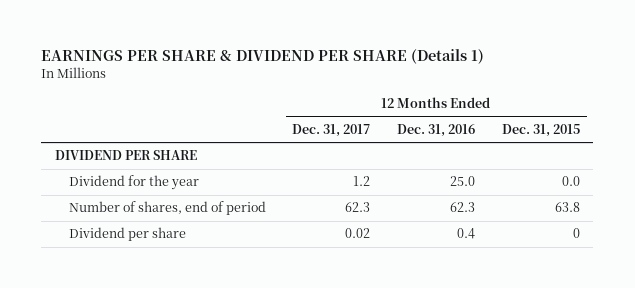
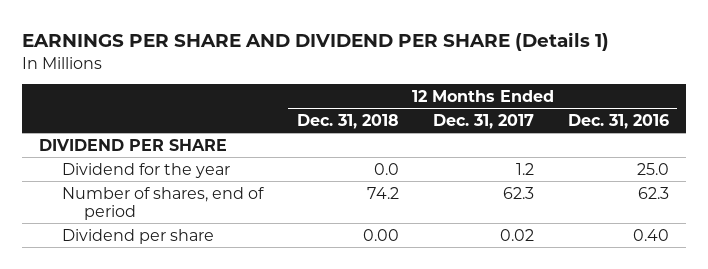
- EARNINGS PER SHARE & DIVIDEND PER SHARE (Details 1)
+ EARNINGS PER SHARE AND DIVIDEND PER SHARE (Details 1)
- | 12 Months Ended Dec. 31, 2017 | 12 Months Ended Dec. 31, 2016 | 12 Months Ended Dec. 31, 2015
+ | 12 Months Ended Dec. 31, 2018 | 12 Months Ended Dec. 31, 2017 | 12 Months Ended Dec. 31, 2016
- Dividend per share | 0.02 | 0.4 | 0
+ Dividend per share | 0.00 | 0.02 | 0.40

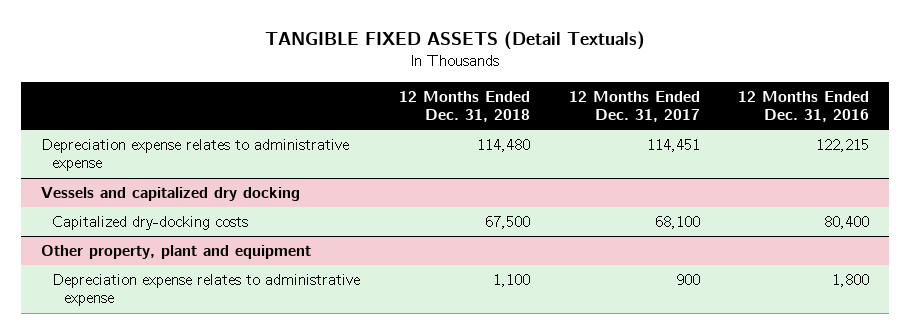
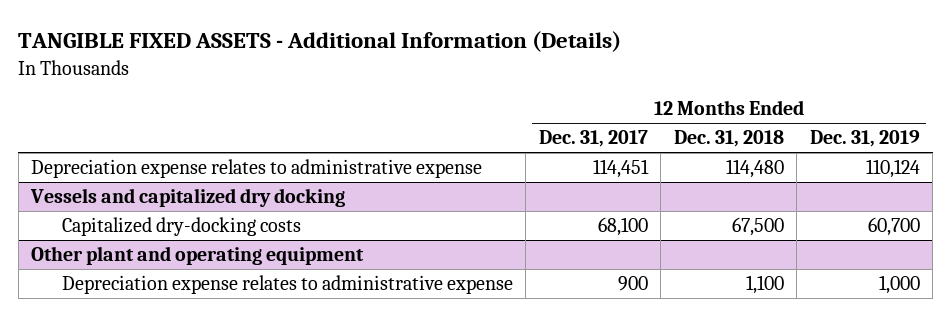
- TANGIBLE FIXED ASSETS (Detail Textuals)
+ TANGIBLE FIXED ASSETS - Additional Information (Details)
- | 12 Months Ended Dec. 31, 2018 | 12 Months Ended Dec. 31, 2017 | 12 Months Ended Dec. 31, 2016
+ | 12 Months Ended Dec. 31, 2017 | 12 Months Ended Dec. 31, 2018 | 12 Months Ended Dec. 31, 2019
- Other property, plant and equipment
+ Other plant and operating equipment

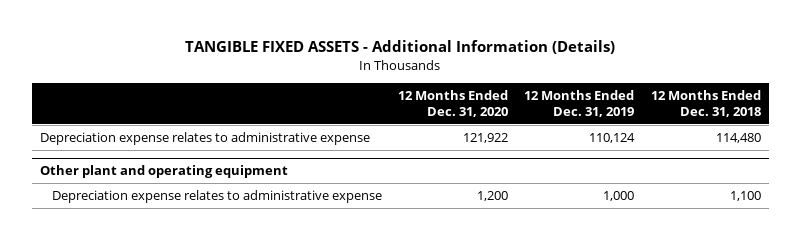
- | 12 Months Ended Dec. 31, 2017 | 12 Months Ended Dec. 31, 2018 | 12 Months Ended Dec. 31, 2019
+ | 12 Months Ended Dec. 31, 2020 | 12 Months Ended Dec. 31, 2019 | 12 Months Ended Dec. 31, 2018
- Vessels and capitalized dry docking
- Capitalized dry-docking costs | 68,100 | 67,500 | 60,700

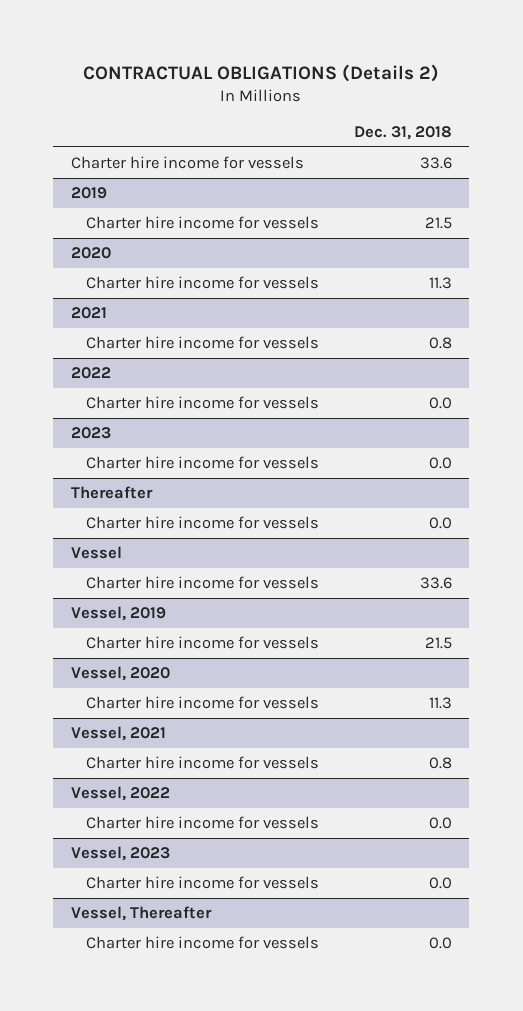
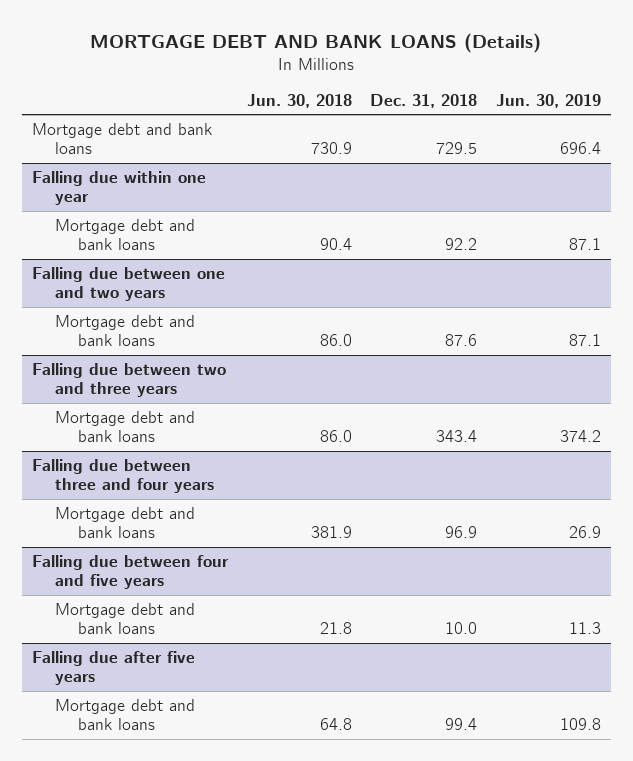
- CONTRACTUAL OBLIGATIONS (Details 2)
+ MORTGAGE DEBT AND BANK LOANS (Details)
- | Dec. 31, 2018
+ | Jun. 30, 2018 | Dec. 31, 2018 | Jun. 30, 2019
- Charter hire income for vessels | 33.6
- 2019
- Charter hire income for vessels | 21.5
- 2020
- Charter hire income for vessels | 11.3
- 2021
- Charter hire income for vessels | 0.8
- 2022
- Charter hire income for vessels | 0.0
- 2023
- Charter hire income for vessels | 0.0
- Thereafter
- Charter hire income for vessels | 0.0
- Vessel
- Charter hire income for vessels | 33.6
- Vessel, 2019
- Charter hire income for vessels | 21.5
- Vessel, 2020
- Charter hire income for vessels | 11.3
- Vessel, 2021
- Charter hire income for vessels | 0.8
- Vessel, 2022
- Charter hire income for vessels | 0.0
- Vessel, 2023
- Charter hire income for vessels | 0.0
- Vessel, Thereafter
- Charter hire income for vessels | 0.0
+ Mortgage debt and bank loans | 730.9 | 729.5 | 696.4
+ Falling due within one year
+ Mortgage debt and bank loans | 90.4 | 92.2 | 87.1
+ Falling due between one and two years
+ Mortgage debt and bank loans | 86.0 | 87.6 | 87.1
+ Falling due between two and three years
+ Mortgage debt and bank loans | 86.0 | 343.4 | 374.2
+ Falling due between three and four years
+ Mortgage debt and bank loans | 381.9 | 96.9 | 26.9
+ Falling due between four and five years
+ Mortgage debt and bank loans | 21.8 | 10.0 | 11.3
+ Falling due after five years
+ Mortgage debt and bank loans | 64.8 | 99.4 | 109.8

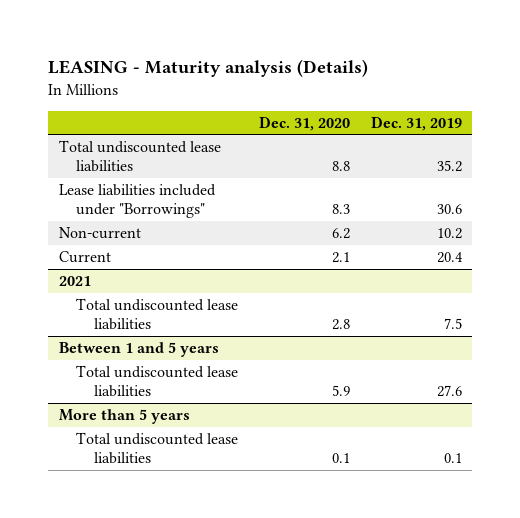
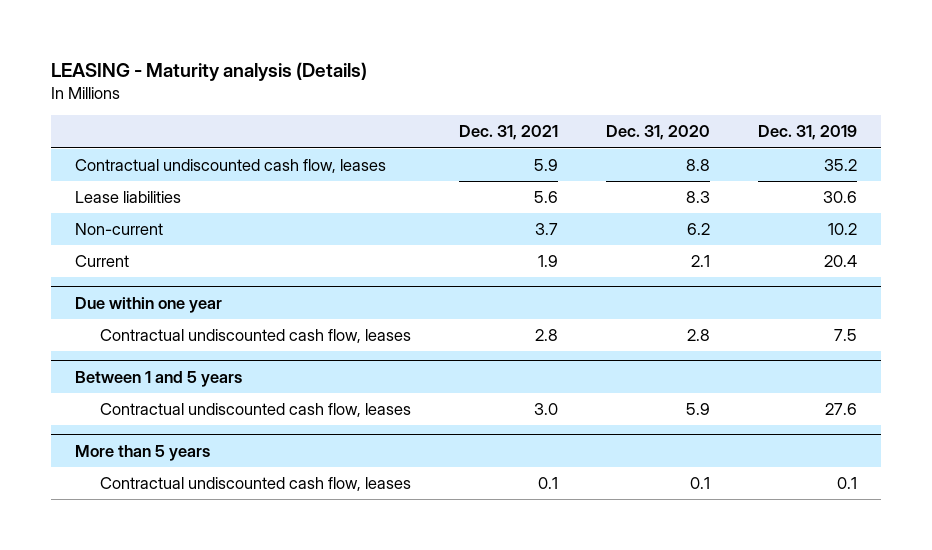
- | Dec. 31, 2020 | Dec. 31, 2019
+ | Dec. 31, 2021 | Dec. 31, 2020 | Dec. 31, 2019
- Total undiscounted lease liabilities | 8.8 | 35.2
- Lease liabilities included under "Borrowings" | 8.3 | 30.6
+ Contractual undiscounted cash flow, leases | 5.9 | 8.8 | 35.2
+ Lease liabilities | 5.6 | 8.3 | 30.6
- 2021
- Total undiscounted lease liabilities | 2.8 | 7.5
+ Due within one year
+ Contractual undiscounted cash flow, leases | 2.8 | 2.8 | 7.5
@ Between 1 and 5 years
- Total undiscounted lease liabilities | 5.9 | 27.6
+ Contractual undiscounted cash flow, leases | 3.0 | 5.9 | 27.6
@ More than 5 years
- Total undiscounted lease liabilities | 0.1 | 0.1
+ Contractual undiscounted cash flow, leases | 0.1 | 0.1 | 0.1

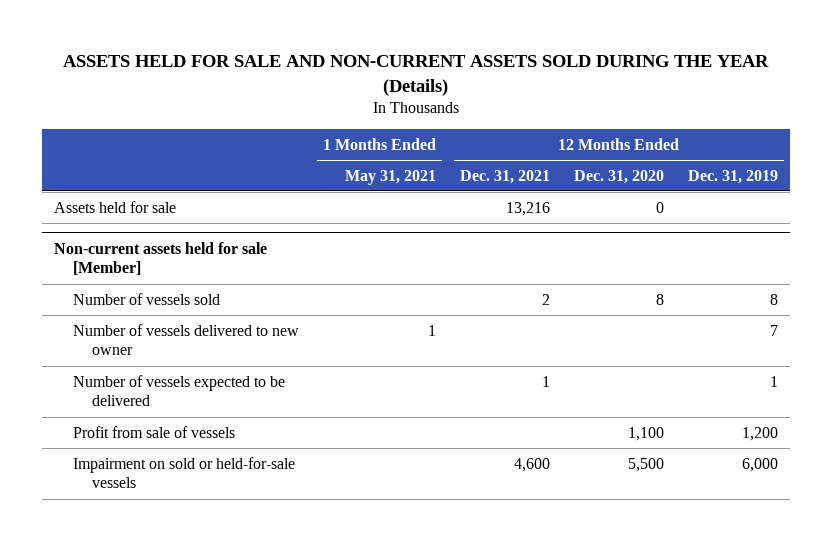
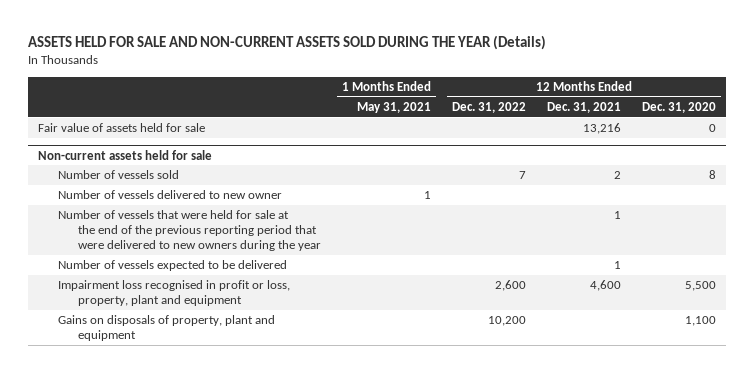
- | 1 Months Ended May 31, 2021 | 12 Months Ended Dec. 31, 2021 | 12 Months Ended Dec. 31, 2020 | 12 Months Ended Dec. 31, 2019
+ | 1 Months Ended May 31, 2021 | 12 Months Ended Dec. 31, 2022 | 12 Months Ended Dec. 31, 2021 | 12 Months Ended Dec. 31, 2020
- Assets held for sale | | 13,216 | 0 |
- Non-current assets held for sale [Member]
+ Fair value of assets held for sale | | | 13,216 | 0
+ Non-current assets held for sale
+ Number of vessels that were held for sale at the end of the previous reporting period that were delivered to new owners during the year | | | 1 |
- Profit from sale of vessels | | | 1,100 | 1,200
- Impairment on sold or held-for-sale vessels | | 4,600 | 5,500 | 6,000
+ Impairment loss recognised in profit or loss, property, plant and equipment | | 2,600 | 4,600 | 5,500
+ Gains on disposals of property, plant and equipment | | 10,200 | | 1,100

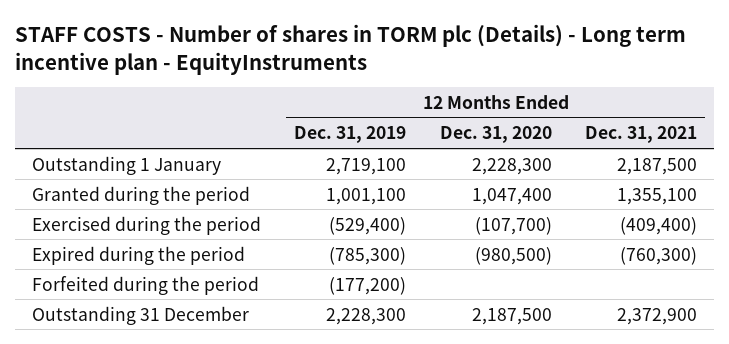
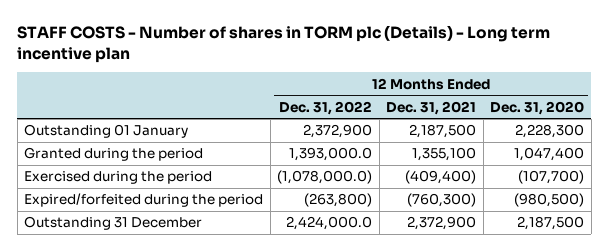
- STAFF COSTS - Number of shares in TORM plc (Details) - Long term incentive plan - EquityInstruments
+ STAFF COSTS - Number of shares in TORM plc (Details) - Long term incentive plan
- | 12 Months Ended Dec. 31, 2019 | 12 Months Ended Dec. 31, 2020 | 12 Months Ended Dec. 31, 2021
+ | 12 Months Ended Dec. 31, 2022 | 12 Months Ended Dec. 31, 2021 | 12 Months Ended Dec. 31, 2020
- Outstanding 1 January | 2,719,100 | 2,228,300 | 2,187,500
+ Outstanding 01 January | 2,372,900 | 2,187,500 | 2,228,300
- Expired during the period | (785,300) | (980,500) | (760,300)
- Forfeited during the period | (177,200) | |
+ Expired/forfeited during the period | (263,800) | (760,300) | (980,500)

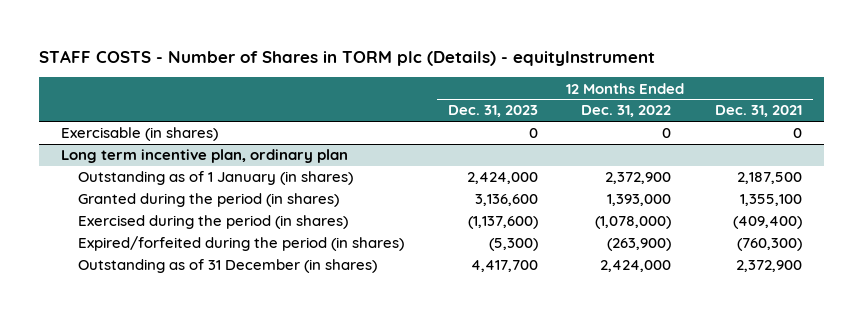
- STAFF COSTS - Number of shares in TORM plc (Details) - Long term incentive plan
+ STAFF COSTS - Number of Shares in TORM plc (Details) - equityInstrument
- | 12 Months Ended Dec. 31, 2022 | 12 Months Ended Dec. 31, 2021 | 12 Months Ended Dec. 31, 2020
+ | 12 Months Ended Dec. 31, 2023 | 12 Months Ended Dec. 31, 2022 | 12 Months Ended Dec. 31, 2021
- Outstanding 01 January | 2,372,900 | 2,187,500 | 2,228,300
- Granted during the period | 1,393,000.0 | 1,355,100 | 1,047,400
- Exercised during the period | (1,078,000.0) | (409,400) | (107,700)
- Expired/forfeited during the period | (263,800) | (760,300) | (980,500)
- Outstanding 31 December | 2,424,000.0 | 2,372,900 | 2,187,500
+ Exercisable (in shares) | 0 | 0 | 0
+ Long term incentive plan, ordinary plan
+ Outstanding as of 1 January (in shares) | 2,424,000 | 2,372,900 | 2,187,500
+ Granted during the period (in shares) | 3,136,600 | 1,393,000 | 1,355,100
+ Exercised during the period (in shares) | (1,137,600) | (1,078,000) | (409,400)
+ Expired/forfeited during the period (in shares) | (5,300) | (263,900) | (760,300)
+ Outstanding as of 31 December (in shares) | 4,417,700 | 2,424,000 | 2,372,900

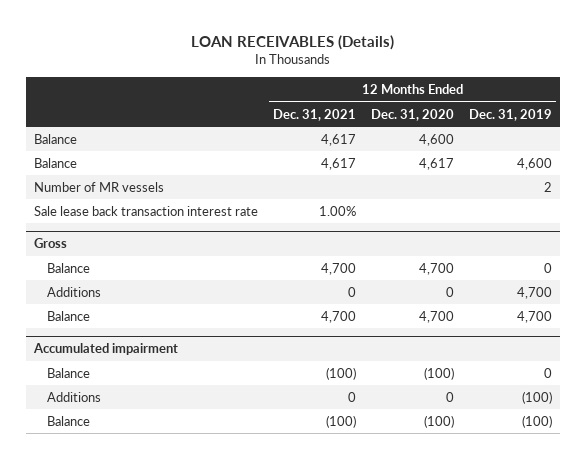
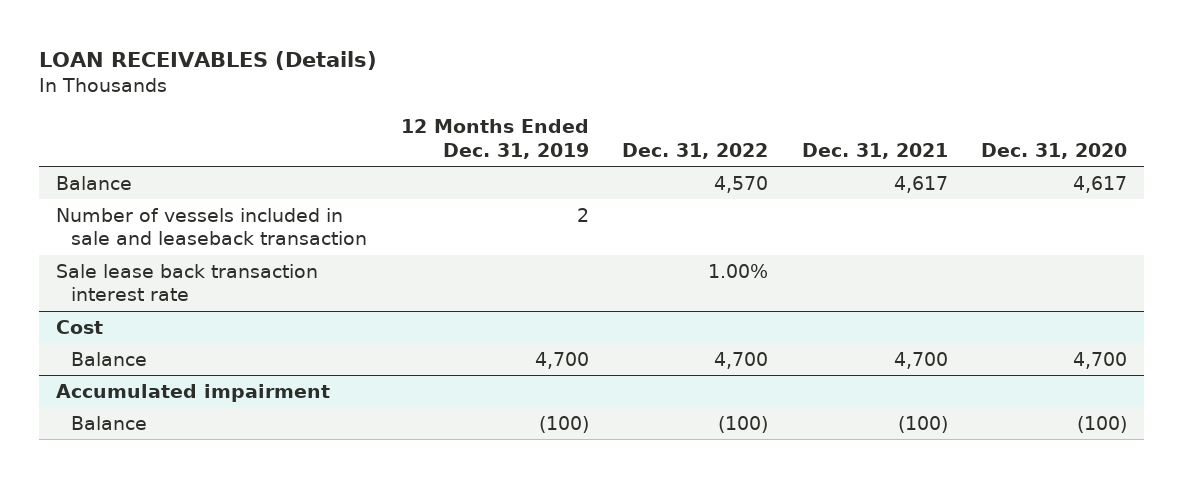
- | 12 Months Ended Dec. 31, 2021 | 12 Months Ended Dec. 31, 2020 | 12 Months Ended Dec. 31, 2019
+ | 12 Months Ended Dec. 31, 2019 | Dec. 31, 2022 | Dec. 31, 2021 | Dec. 31, 2020
- Balance | 4,617 | 4,617 | 4,600
- Number of MR vessels | | | 2
+ Number of vessels included in sale and leaseback transaction | 2 | | |
- Gross
- Balance | 4,700 | 4,700 | 0
- Additions | 0 | 0 | 4,700
+ Cost
@ Accumulated impairment
- Balance | (100) | (100) | 0
- Additions | 0 | 0 | (100)

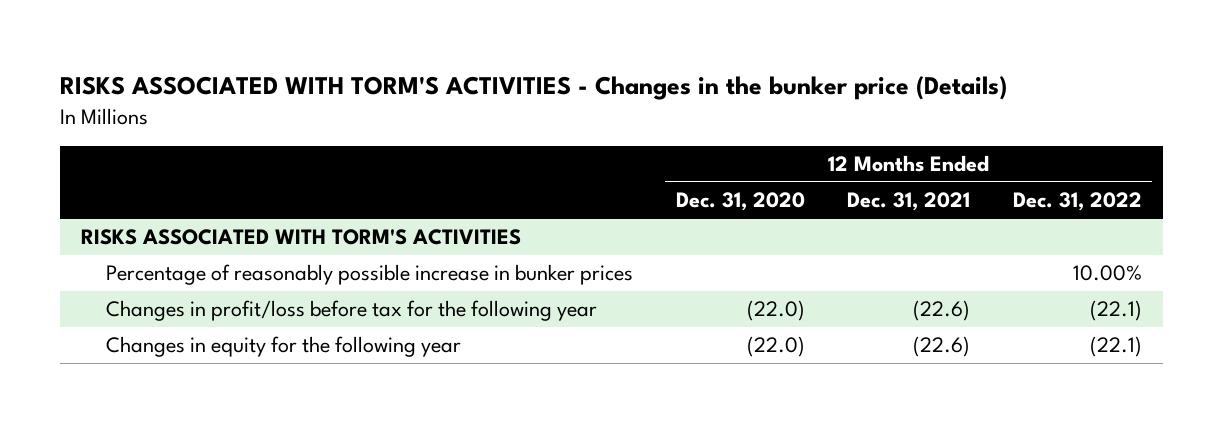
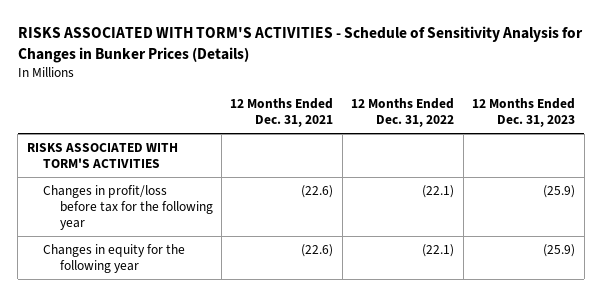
- RISKS ASSOCIATED WITH TORM'S ACTIVITIES - Changes in the bunker price (Details)
+ RISKS ASSOCIATED WITH TORM'S ACTIVITIES - Schedule of Sensitivity Analysis for Changes in Bunker Prices (Details)
- | 12 Months Ended Dec. 31, 2020 | 12 Months Ended Dec. 31, 2021 | 12 Months Ended Dec. 31, 2022
+ | 12 Months Ended Dec. 31, 2021 | 12 Months Ended Dec. 31, 2022 | 12 Months Ended Dec. 31, 2023
- Percentage of reasonably possible increase in bunker prices | | | 10.00%

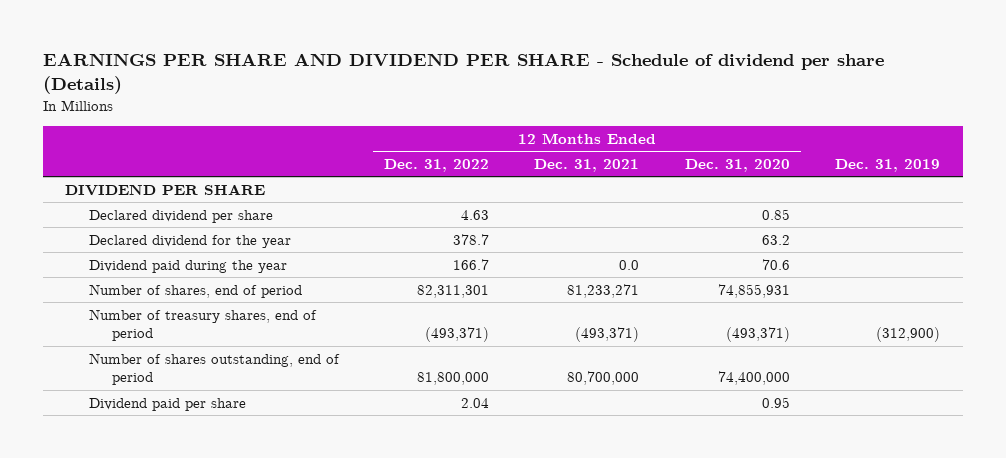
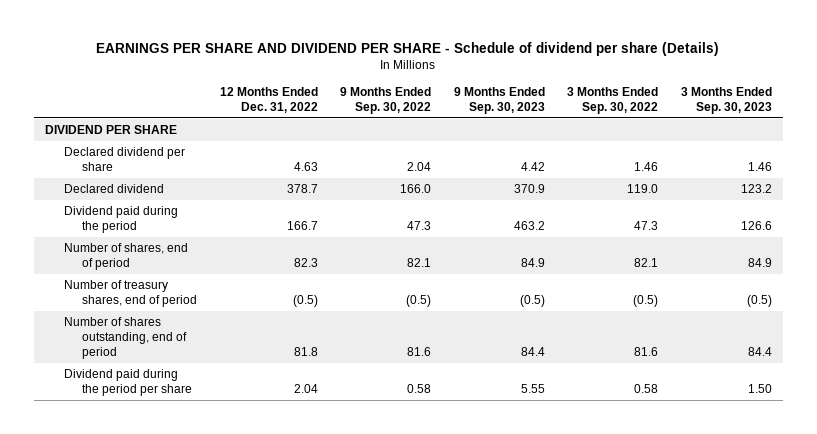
- | 12 Months Ended Dec. 31, 2022 | 12 Months Ended Dec. 31, 2021 | 12 Months Ended Dec. 31, 2020 | Dec. 31, 2019
+ | 12 Months Ended Dec. 31, 2022 | 9 Months Ended Sep. 30, 2022 | 9 Months Ended Sep. 30, 2023 | 3 Months Ended Sep. 30, 2022 | 3 Months Ended Sep. 30, 2023
- Declared dividend for the year | 378.7 | | 63.2 |
- Dividend paid during the year | 166.7 | 0.0 | 70.6 |
- Number of shares, end of period | 82,311,301 | 81,233,271 | 74,855,931 |
- Number of treasury shares, end of period | (493,371) | (493,371) | (493,371) | (312,900)
- Number of shares outstanding, end of period | 81,800,000 | 80,700,000 | 74,400,000 |
- Dividend paid per share | 2.04 | | 0.95 |
+ Declared dividend | 378.7 | 166.0 | 370.9 | 119.0 | 123.2
+ Dividend paid during the period | 166.7 | 47.3 | 463.2 | 47.3 | 126.6
+ Number of shares, end of period | 82.3 | 82.1 | 84.9 | 82.1 | 84.9
+ Number of treasury shares, end of period | (0.5) | (0.5) | (0.5) | (0.5) | (0.5)
+ Number of shares outstanding, end of period | 81.8 | 81.6 | 84.4 | 81.6 | 84.4
+ Dividend paid during the period per share | 2.04 | 0.58 | 5.55 | 0.58 | 1.50

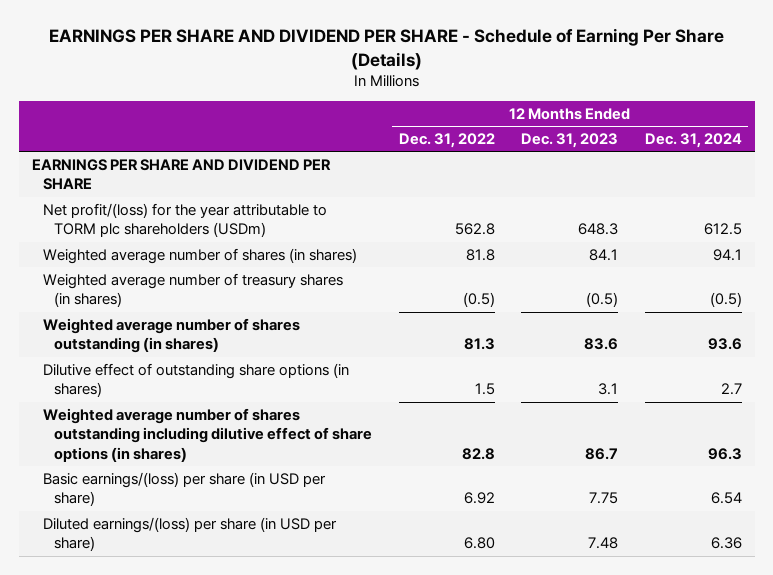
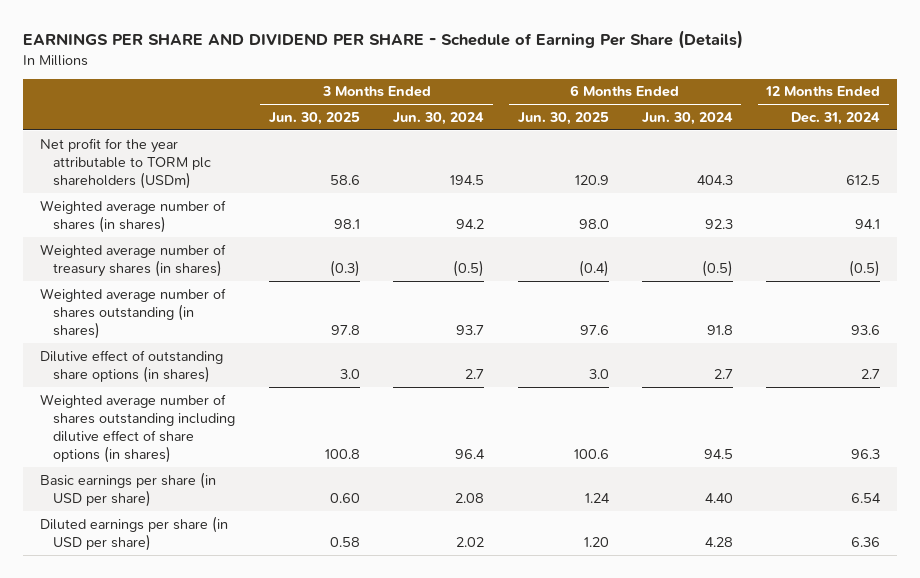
- | 12 Months Ended Dec. 31, 2022 | 12 Months Ended Dec. 31, 2023 | 12 Months Ended Dec. 31, 2024
+ | 3 Months Ended Jun. 30, 2025 | 3 Months Ended Jun. 30, 2024 | 6 Months Ended Jun. 30, 2025 | 6 Months Ended Jun. 30, 2024 | 12 Months Ended Dec. 31, 2024
- EARNINGS PER SHARE AND DIVIDEND PER SHARE
- Net profit/(loss) for the year attributable to TORM plc shareholders (USDm) | 562.8 | 648.3 | 612.5
+ Net profit for the year attributable to TORM plc shareholders (USDm) | 58.6 | 194.5 | 120.9 | 404.3 | 612.5
- Basic earnings/(loss) per share (in USD per share) | 6.92 | 7.75 | 6.54
- Diluted earnings/(loss) per share (in USD per share) | 6.80 | 7.48 | 6.36
+ Basic earnings per share (in USD per share) | 0.60 | 2.08 | 1.24 | 4.40 | 6.54
+ Diluted earnings per share (in USD per share) | 0.58 | 2.02 | 1.20 | 4.28 | 6.36

